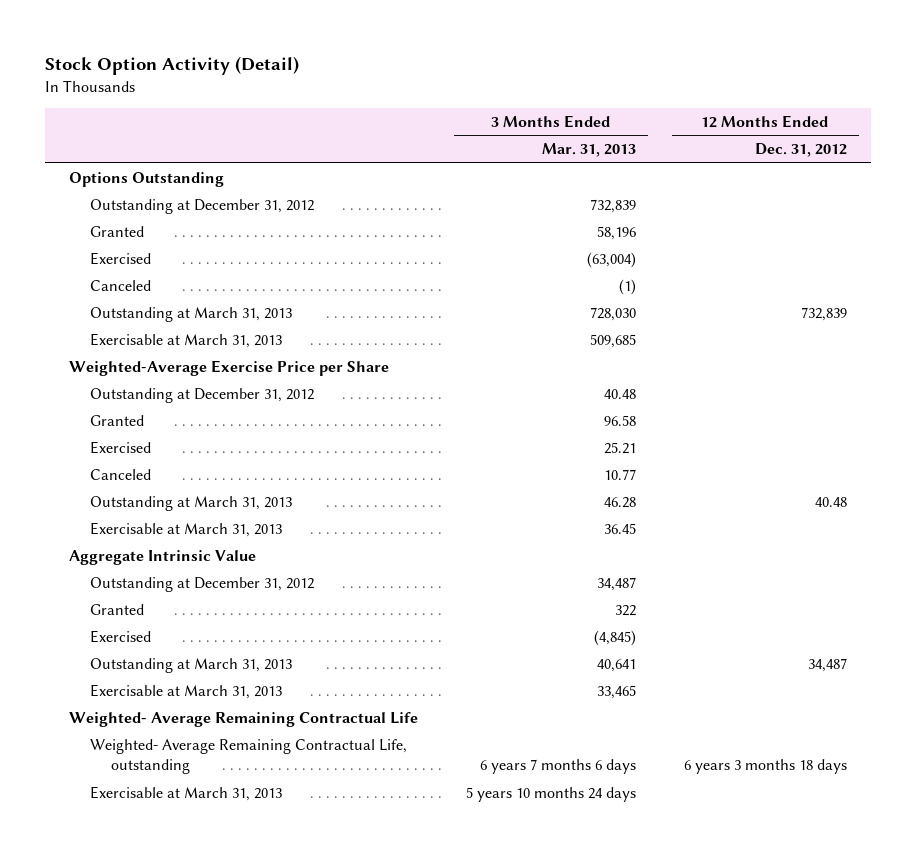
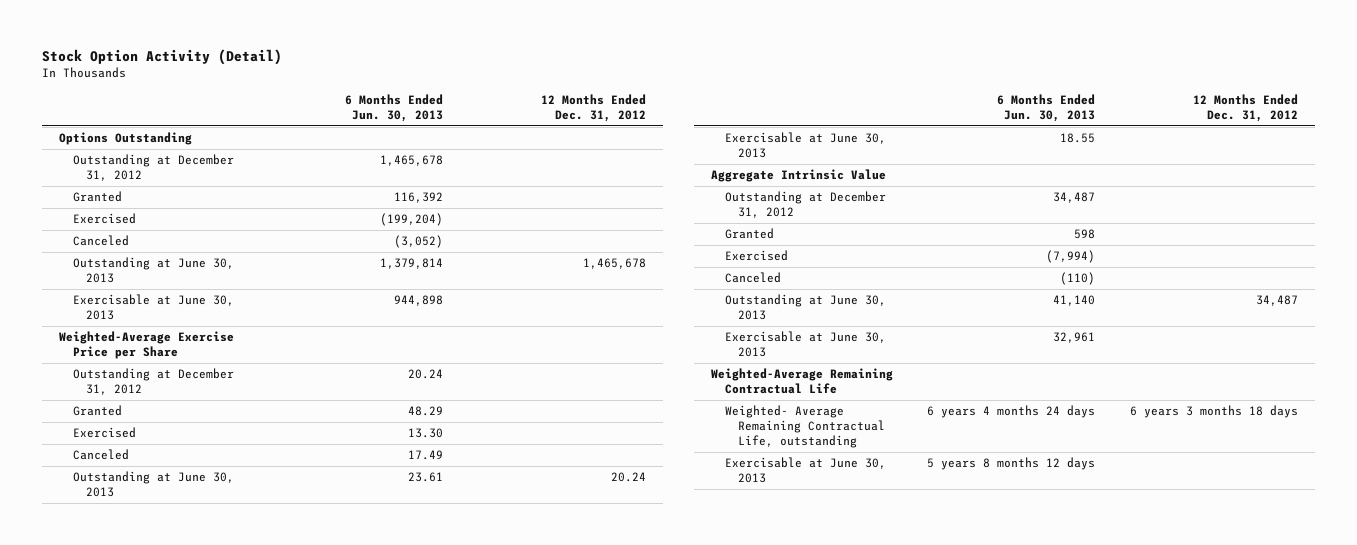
- | 3 Months Ended Mar. 31, 2013 | 12 Months Ended Dec. 31, 2012
+ | 6 Months Ended Jun. 30, 2013 | 12 Months Ended Dec. 31, 2012
- Outstanding at March 31, 2013 | 728,030 | 732,839
- Exercisable at March 31, 2013 | 509,685 |
+ Outstanding at June 30, 2013 | 1,379,814 | 1,465,678
+ Exercisable at June 30, 2013 | 944,898 |
- Outstanding at March 31, 2013 | 46.28 | 40.48
- Exercisable at March 31, 2013 | 36.45 |
+ Outstanding at June 30, 2013 | 23.61 | 20.24
+ Exercisable at June 30, 2013 | 18.55 |
- Outstanding at March 31, 2013 | 40,641 | 34,487
- Exercisable at March 31, 2013 | 33,465 |
- Weighted- Average Remaining Contractual Life
+ Canceled | (110) |
+ Outstanding at June 30, 2013 | 41,140 | 34,487
+ Exercisable at June 30, 2013 | 32,961 |
+ Weighted-Average Remaining Contractual Life
- Exercisable at March 31, 2013 | 5 years 10 months 24 days |
+ Exercisable at June 30, 2013 | 5 years 8 months 12 days |

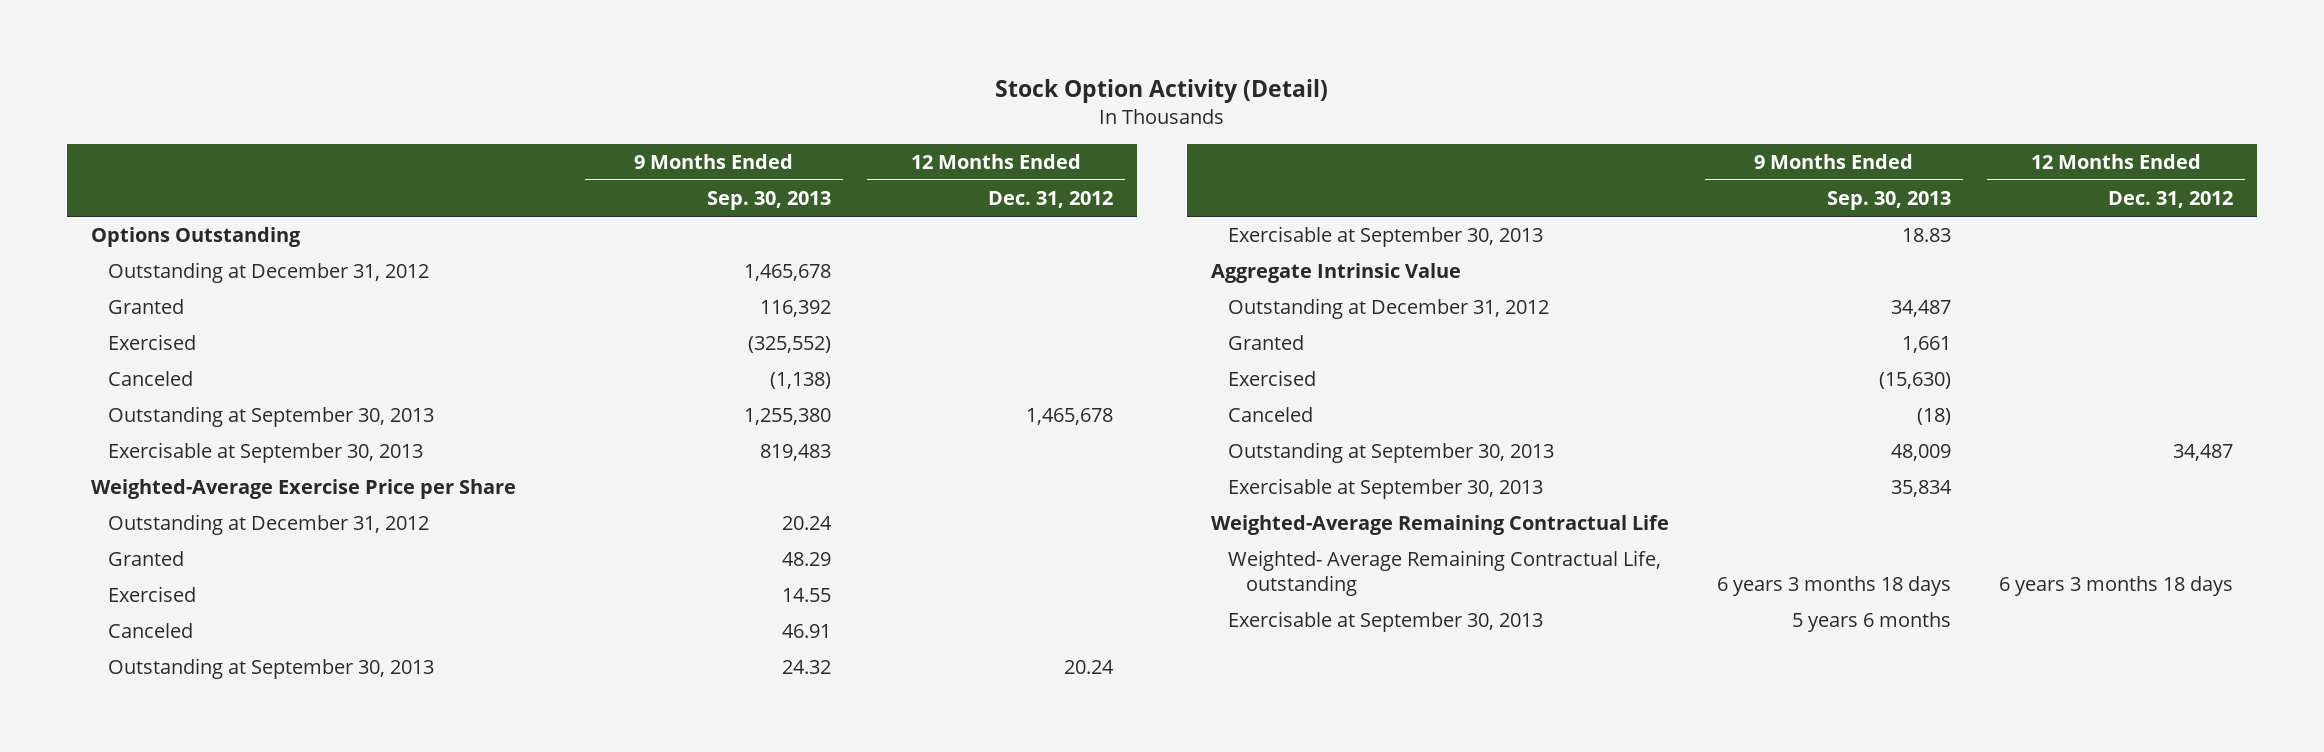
- | 6 Months Ended Jun. 30, 2013 | 12 Months Ended Dec. 31, 2012
+ | 9 Months Ended Sep. 30, 2013 | 12 Months Ended Dec. 31, 2012
- Outstanding at June 30, 2013 | 1,379,814 | 1,465,678
- Exercisable at June 30, 2013 | 944,898 |
+ Outstanding at September 30, 2013 | 1,255,380 | 1,465,678
+ Exercisable at September 30, 2013 | 819,483 |
- Outstanding at June 30, 2013 | 23.61 | 20.24
- Exercisable at June 30, 2013 | 18.55 |
+ Outstanding at September 30, 2013 | 24.32 | 20.24
+ Exercisable at September 30, 2013 | 18.83 |
- Outstanding at June 30, 2013 | 41,140 | 34,487
- Exercisable at June 30, 2013 | 32,961 |
+ Outstanding at September 30, 2013 | 48,009 | 34,487
+ Exercisable at September 30, 2013 | 35,834 |
- Exercisable at June 30, 2013 | 5 years 8 months 12 days |
+ Exercisable at September 30, 2013 | 5 years 6 months |

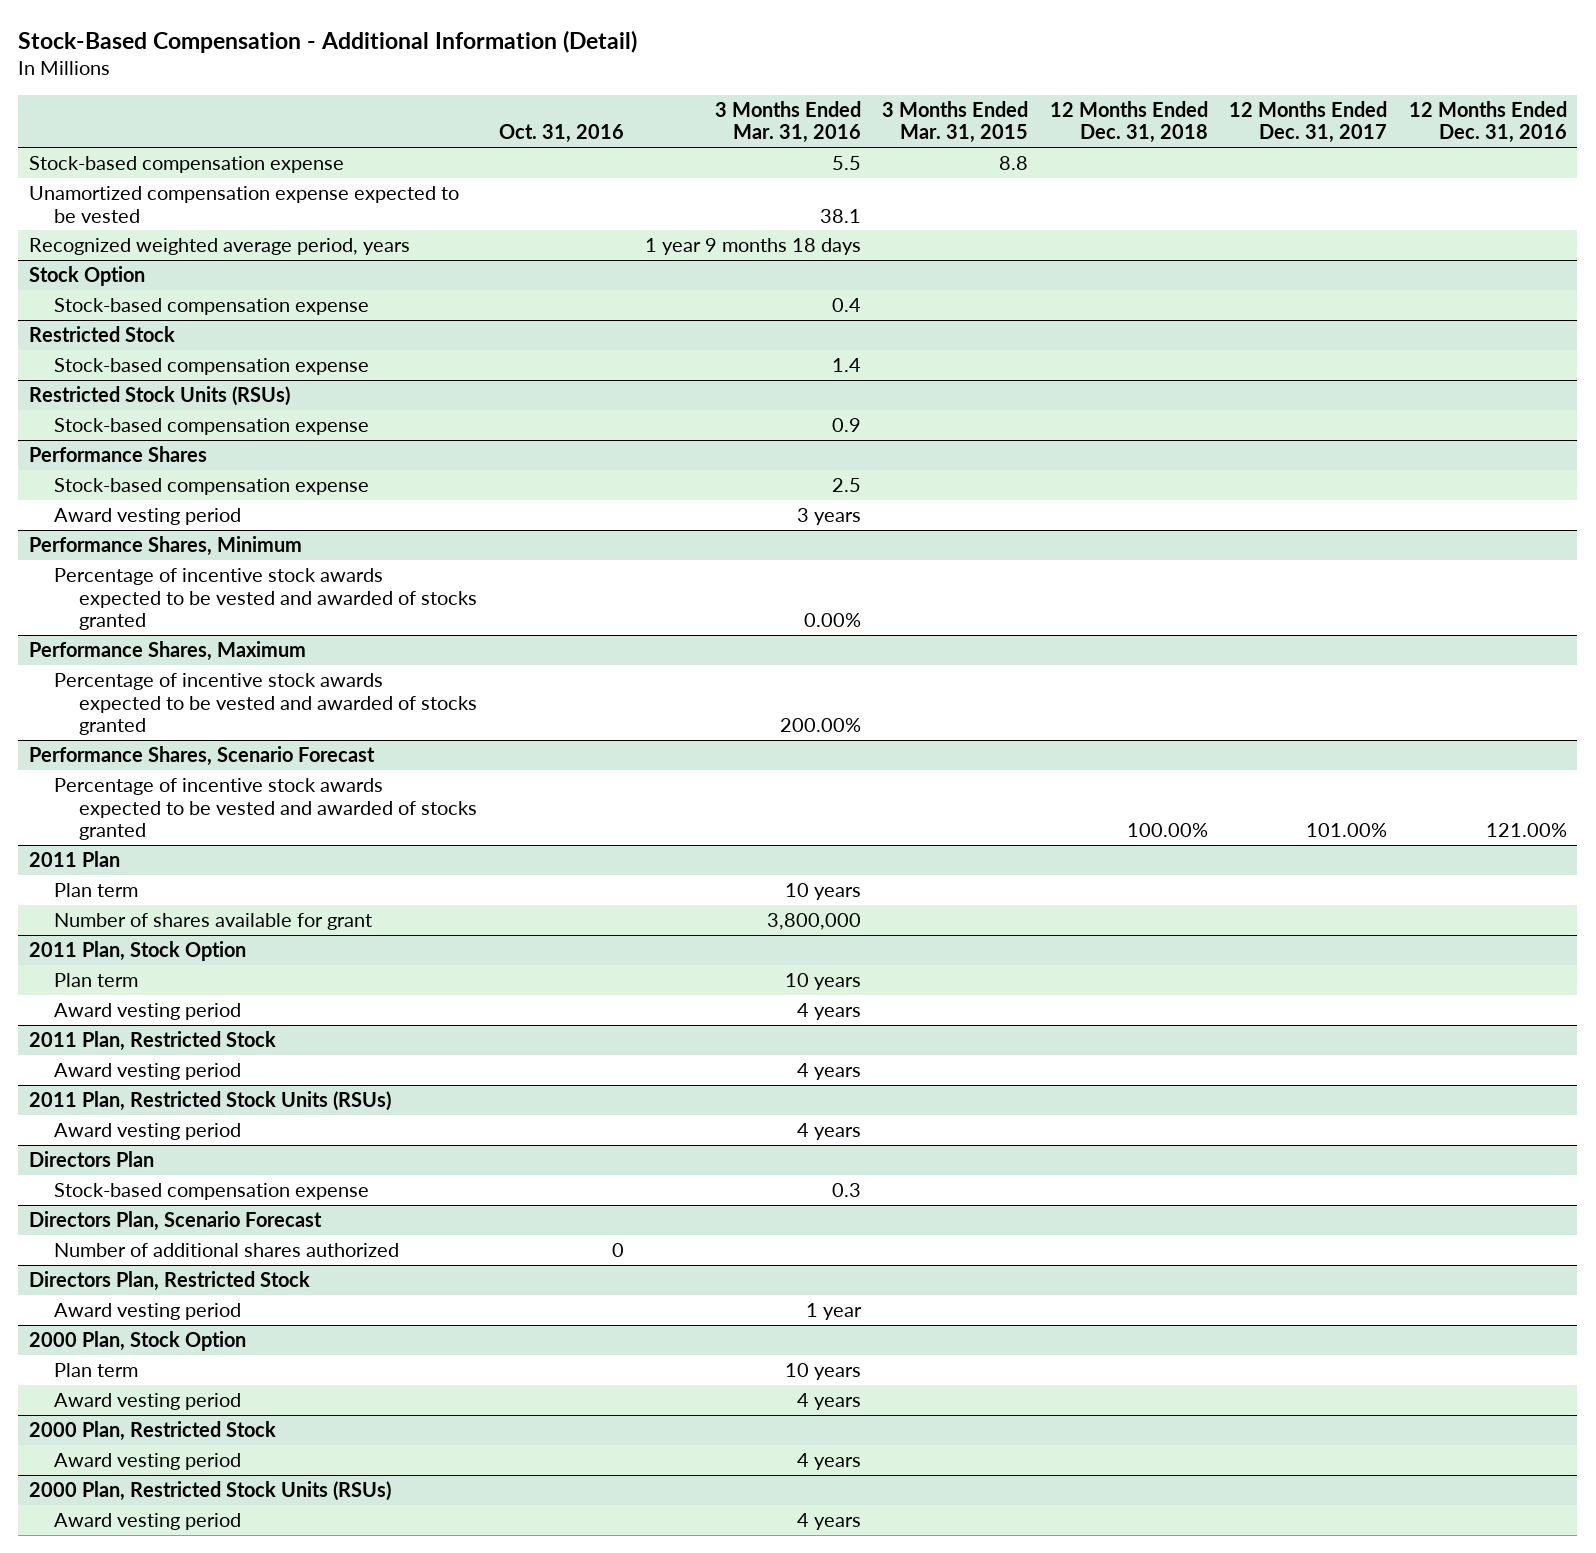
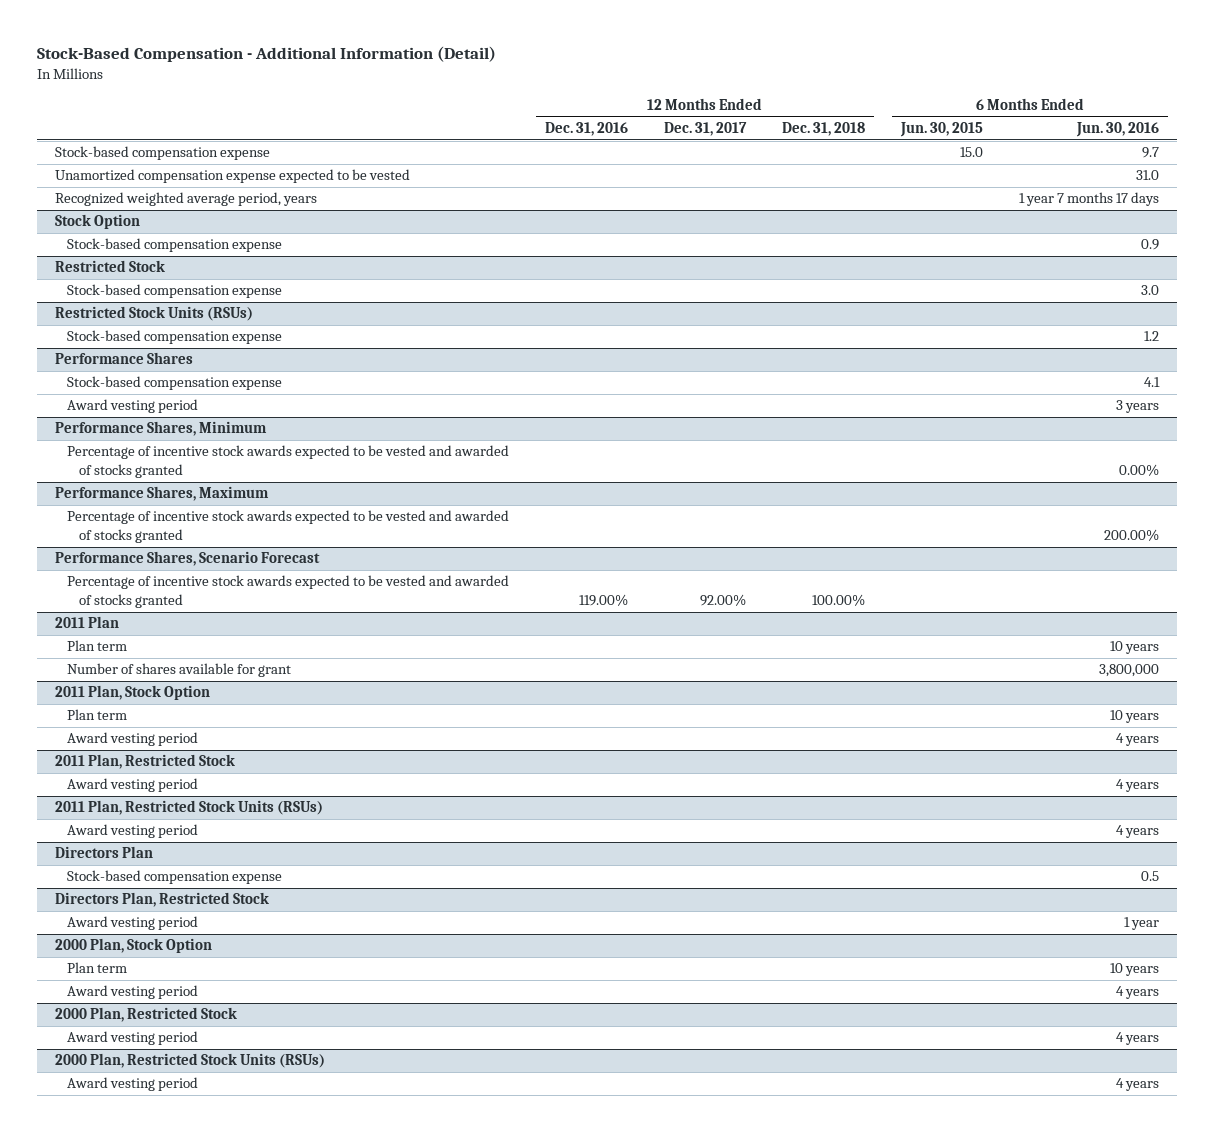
- | Oct. 31, 2016 | 3 Months Ended Mar. 31, 2016 | 3 Months Ended Mar. 31, 2015 | 12 Months Ended Dec. 31, 2018 | 12 Months Ended Dec. 31, 2017 | 12 Months Ended Dec. 31, 2016
+ | 12 Months Ended Dec. 31, 2016 | 12 Months Ended Dec. 31, 2017 | 12 Months Ended Dec. 31, 2018 | 6 Months Ended Jun. 30, 2015 | 6 Months Ended Jun. 30, 2016
@ Performance Shares, Scenario Forecast
- Percentage of incentive stock awards expected to be vested and awarded of stocks granted | | | | 100.00% | 101.00% | 121.00%
+ Percentage of incentive stock awards expected to be vested and awarded of stocks granted | 119.00% | 92.00% | 100.00% | |
- Directors Plan, Scenario Forecast
- Number of additional shares authorized | 0 | | | | |

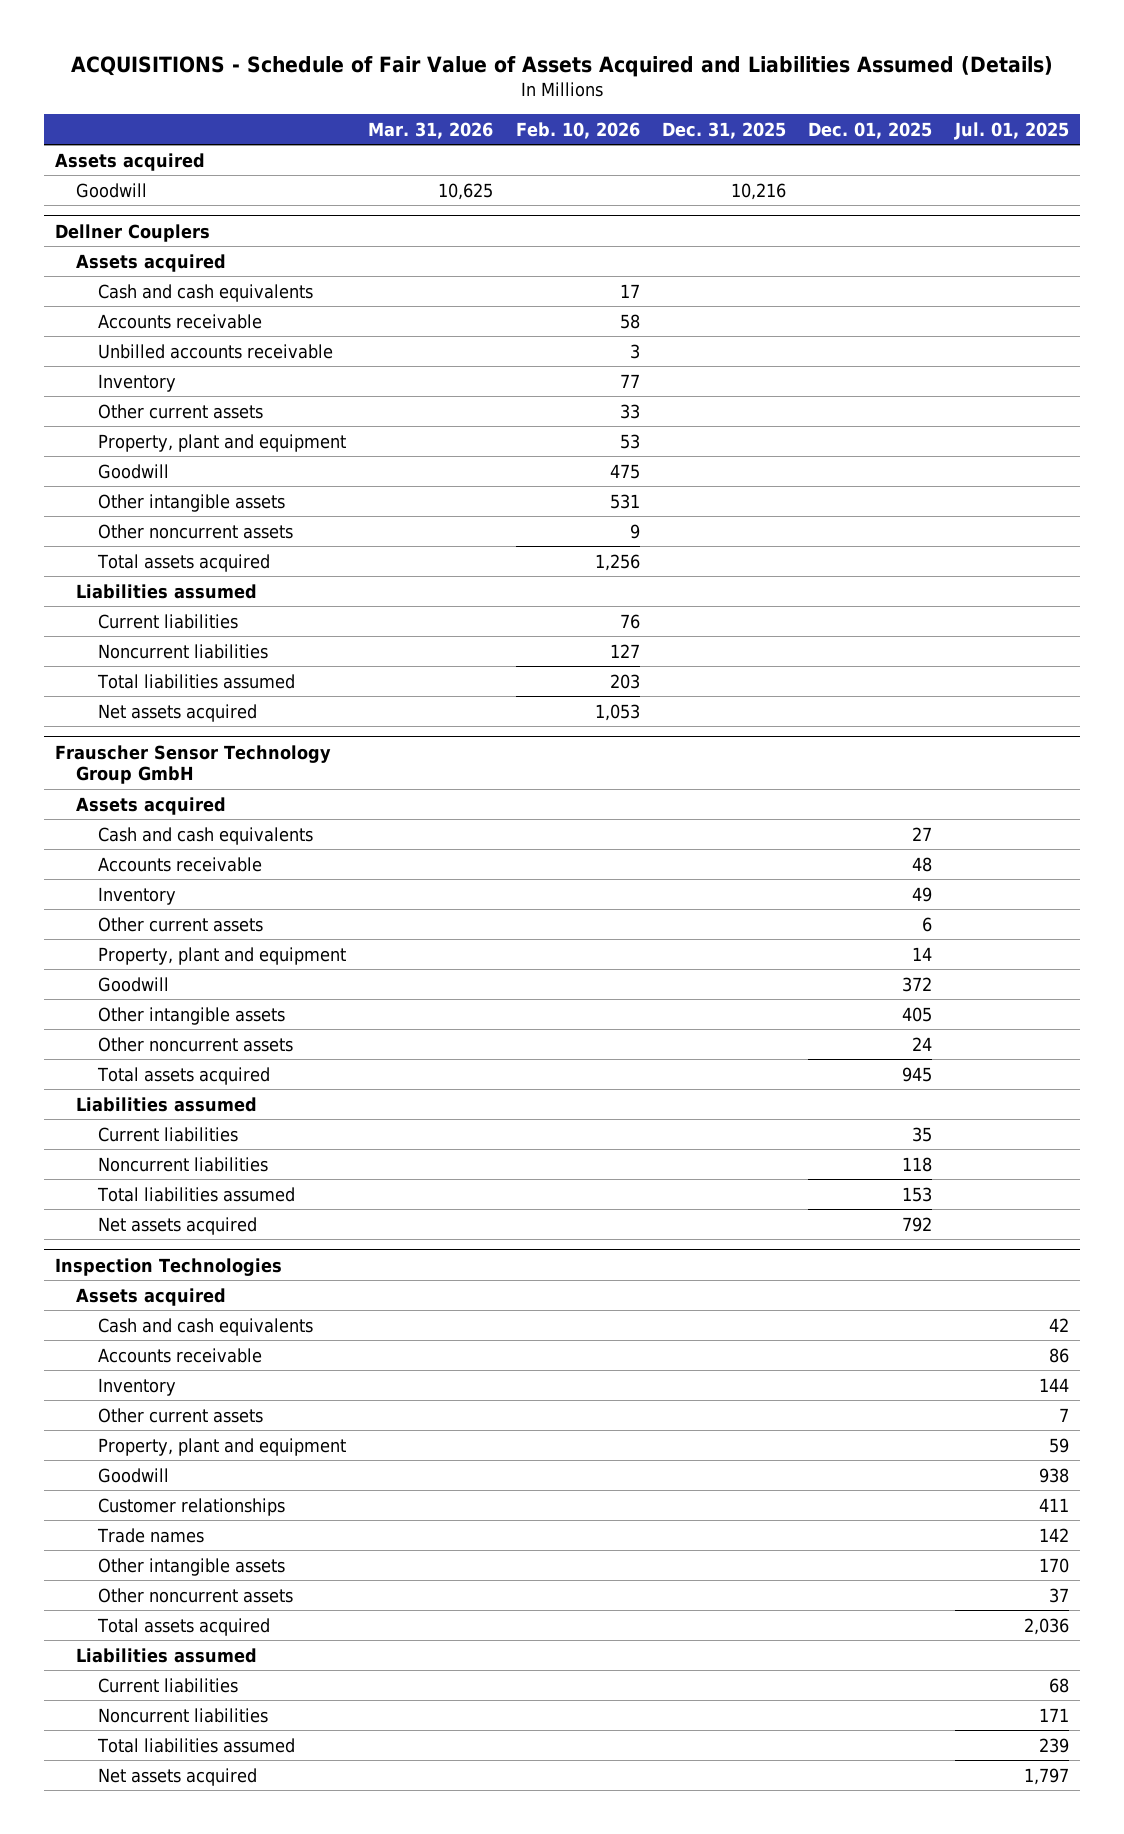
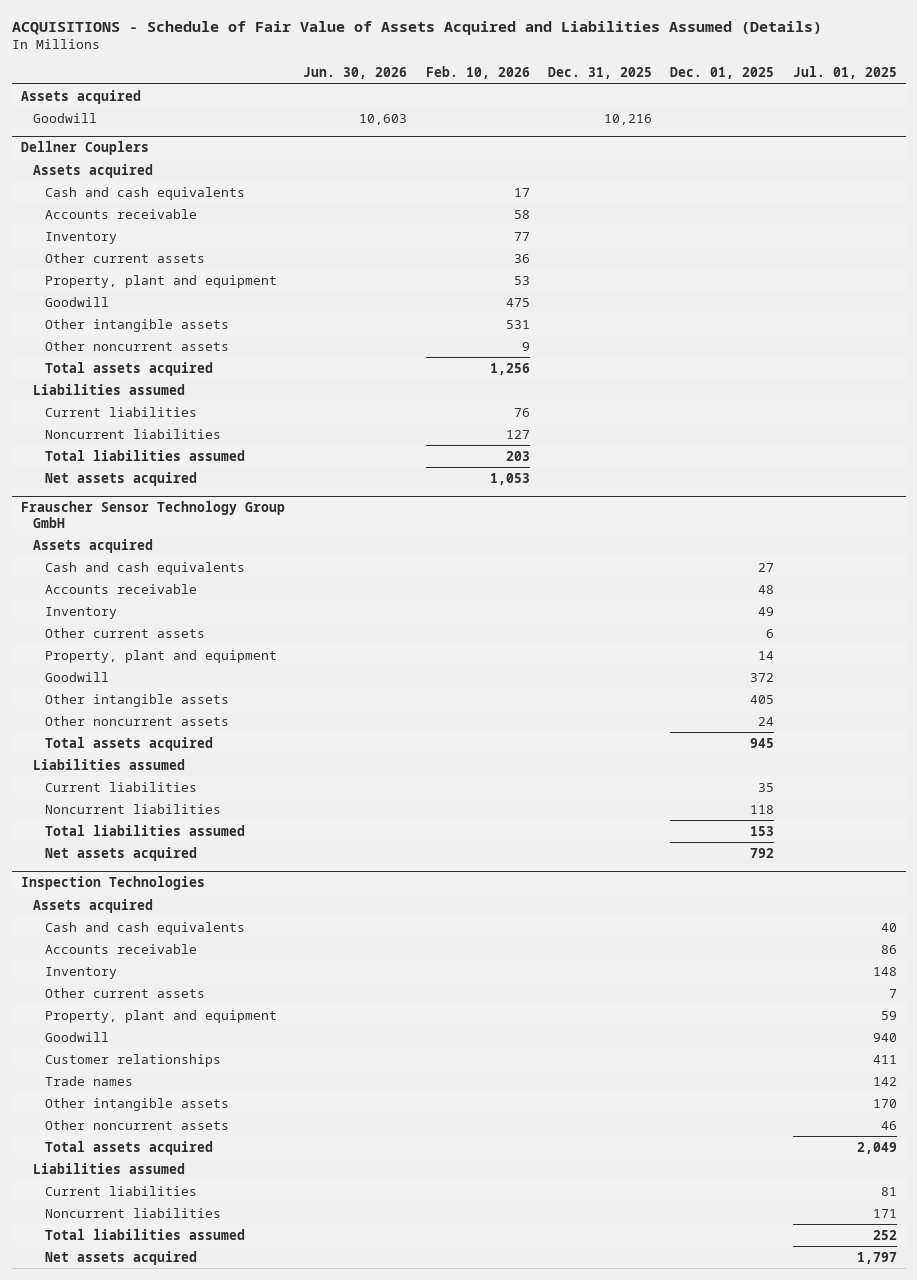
- | Mar. 31, 2026 | Feb. 10, 2026 | Dec. 31, 2025 | Dec. 01, 2025 | Jul. 01, 2025
+ | Jun. 30, 2026 | Feb. 10, 2026 | Dec. 31, 2025 | Dec. 01, 2025 | Jul. 01, 2025
@ Dellner Couplers
- Unbilled accounts receivable | | 3 | | |
- Other current assets | | 33 | | |
+ Other current assets | | 36 | | |
@ Inspection Technologies
- Cash and cash equivalents | | | | | 42
+ Cash and cash equivalents | | | | | 40
- Inventory | | | | | 144
+ Inventory | | | | | 148
- Goodwill | | | | | 938
+ Goodwill | | | | | 940
- Other noncurrent assets | | | | | 37
- Total assets acquired | | | | | 2,036
+ Other noncurrent assets | | | | | 46
+ Total assets acquired | | | | | 2,049
- Current liabilities | | | | | 68
+ Current liabilities | | | | | 81
- Total liabilities assumed | | | | | 239
+ Total liabilities assumed | | | | | 252

